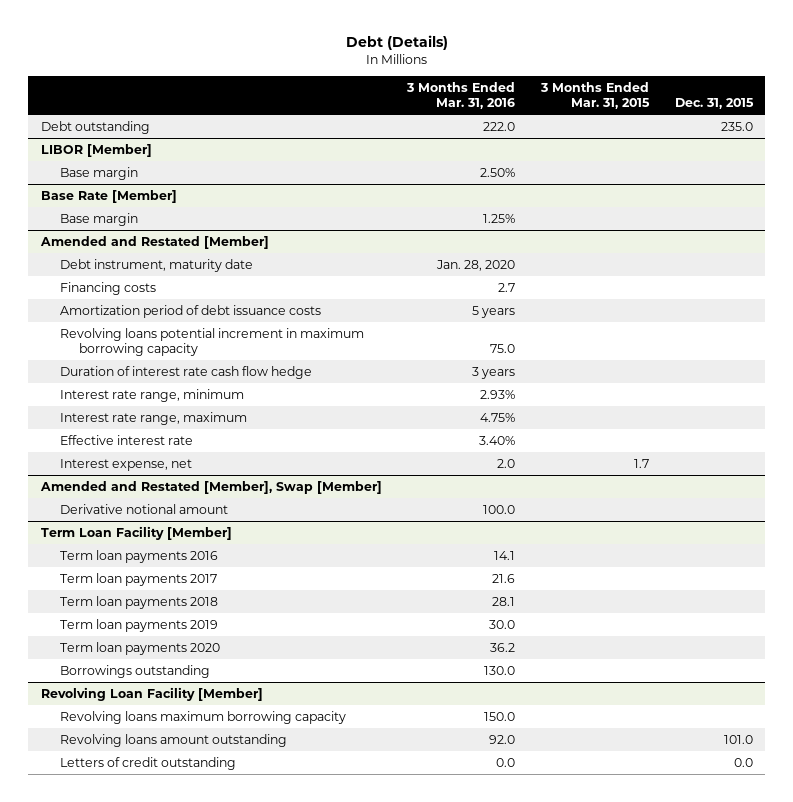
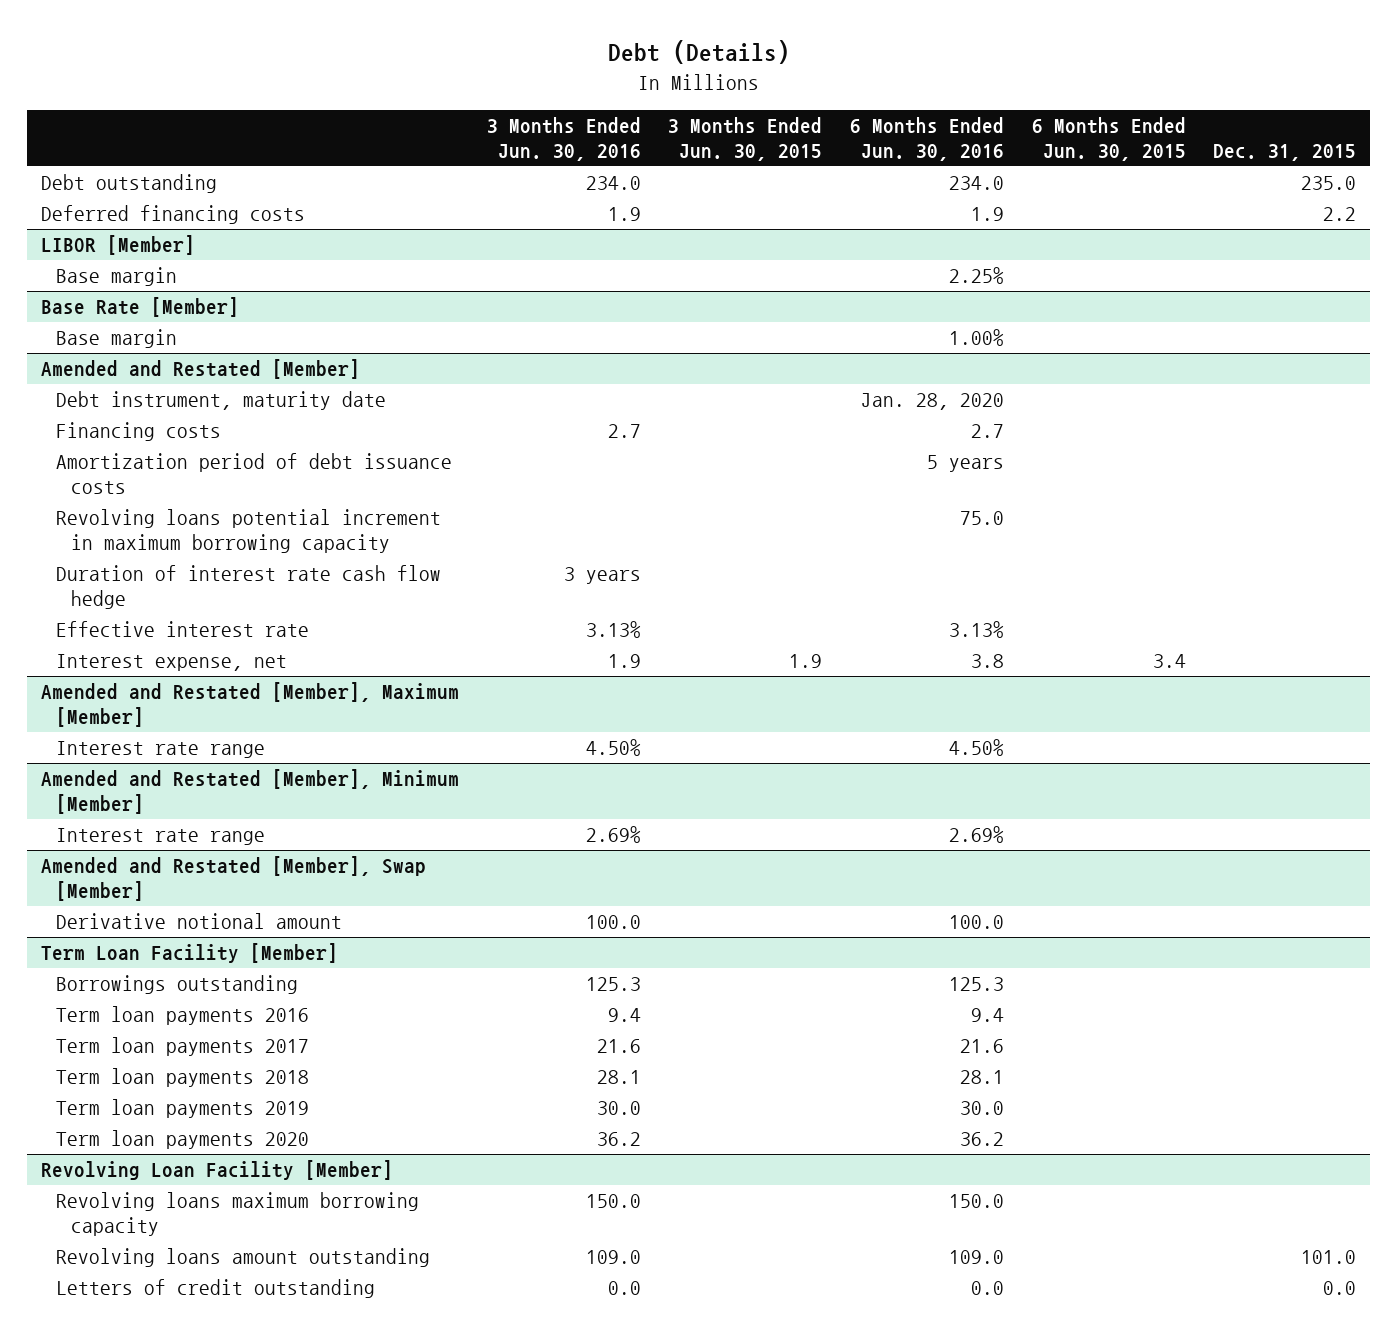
- | 3 Months Ended Mar. 31, 2016 | 3 Months Ended Mar. 31, 2015 | Dec. 31, 2015
+ | 3 Months Ended Jun. 30, 2016 | 3 Months Ended Jun. 30, 2015 | 6 Months Ended Jun. 30, 2016 | 6 Months Ended Jun. 30, 2015 | Dec. 31, 2015
+ Deferred financing costs | 1.9 | | 1.9 | | 2.2
@ Amended and Restated [Member]
- Interest rate range, minimum | 2.93% | |
- Interest rate range, maximum | 4.75% | |
+ Amended and Restated [Member], Maximum [Member]
+ Interest rate range | 4.50% | | 4.50% | |
+ Amended and Restated [Member], Minimum [Member]
+ Interest rate range | 2.69% | | 2.69% | |
@ Term Loan Facility [Member]
moved up: Borrowings outstanding | 125.3 | | 125.3 | |

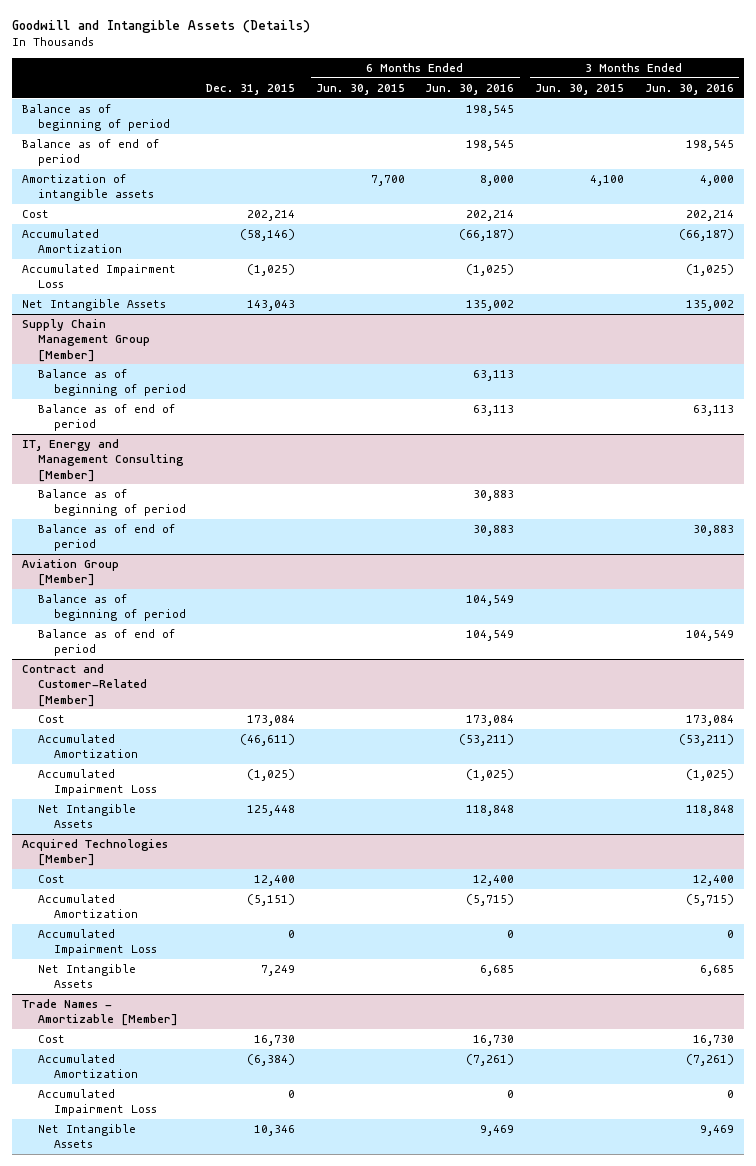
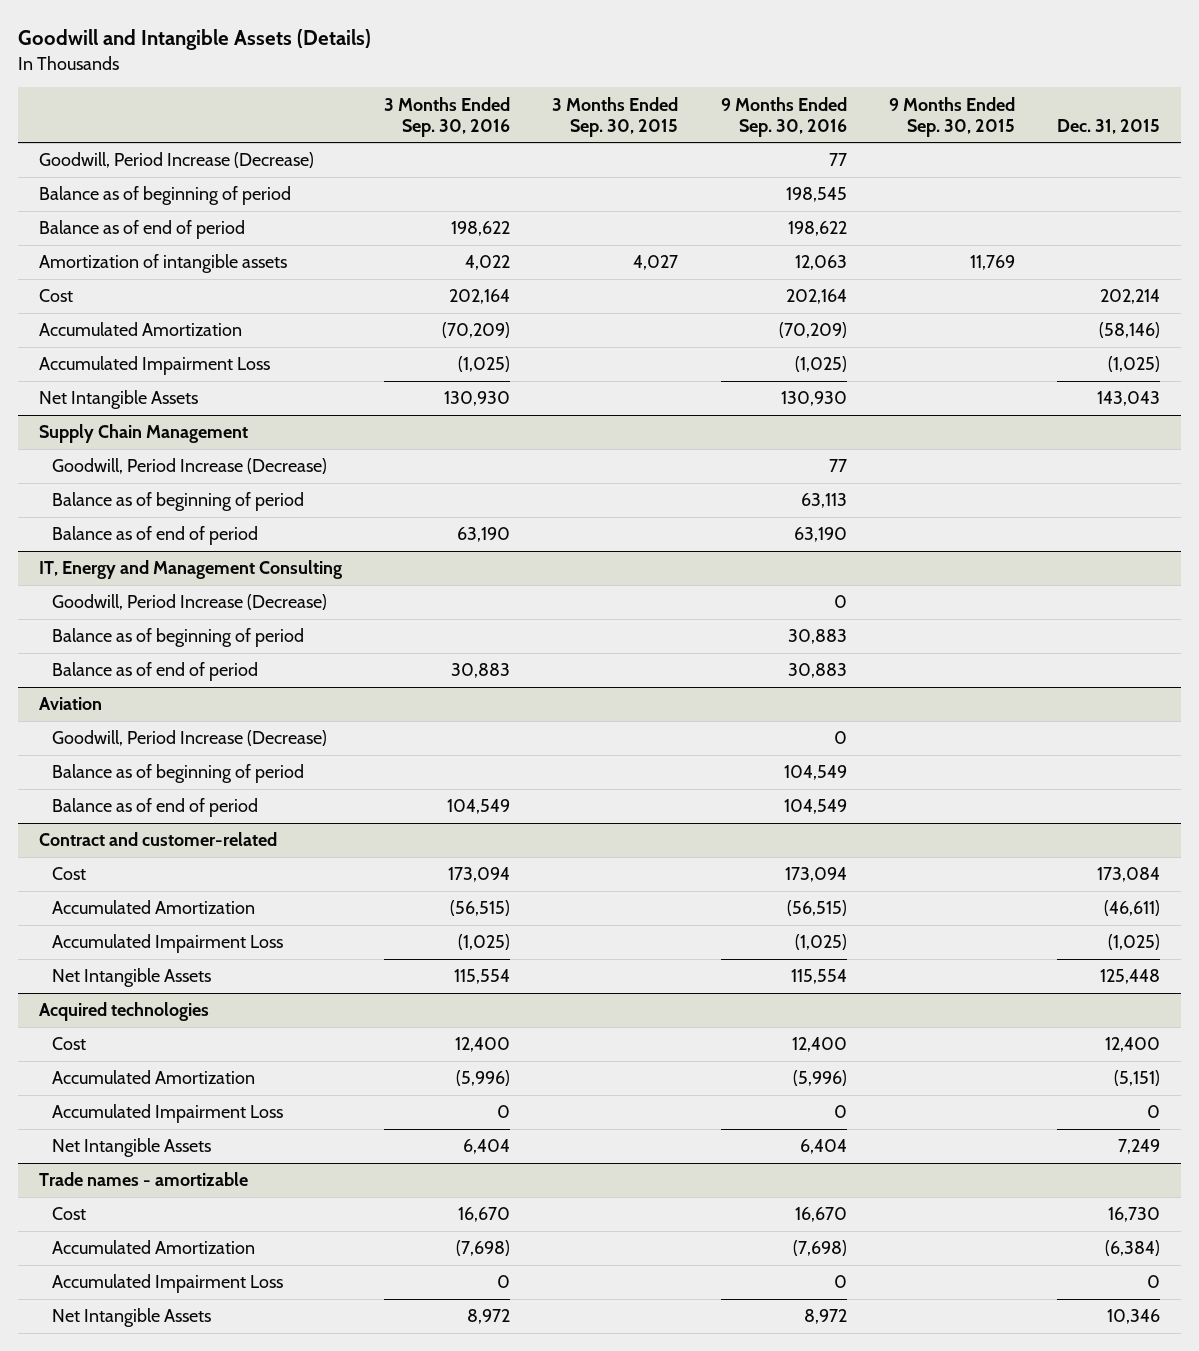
- | Dec. 31, 2015 | 6 Months Ended Jun. 30, 2015 | 6 Months Ended Jun. 30, 2016 | 3 Months Ended Jun. 30, 2015 | 3 Months Ended Jun. 30, 2016
+ | 3 Months Ended Sep. 30, 2016 | 3 Months Ended Sep. 30, 2015 | 9 Months Ended Sep. 30, 2016 | 9 Months Ended Sep. 30, 2015 | Dec. 31, 2015
+ Goodwill, Period Increase (Decrease) | | | 77 | |
- Supply Chain Management Group [Member]
+ Supply Chain Management
+ Goodwill, Period Increase (Decrease) | | | 77 | |
- IT, Energy and Management Consulting [Member]
+ IT, Energy and Management Consulting
+ Goodwill, Period Increase (Decrease) | | | 0 | |
- Aviation Group [Member]
+ Aviation
+ Goodwill, Period Increase (Decrease) | | | 0 | |
- Contract and Customer-Related [Member]
+ Contract and customer-related
- Acquired Technologies [Member]
+ Acquired technologies
- Trade Names - Amortizable [Member]
+ Trade names - amortizable

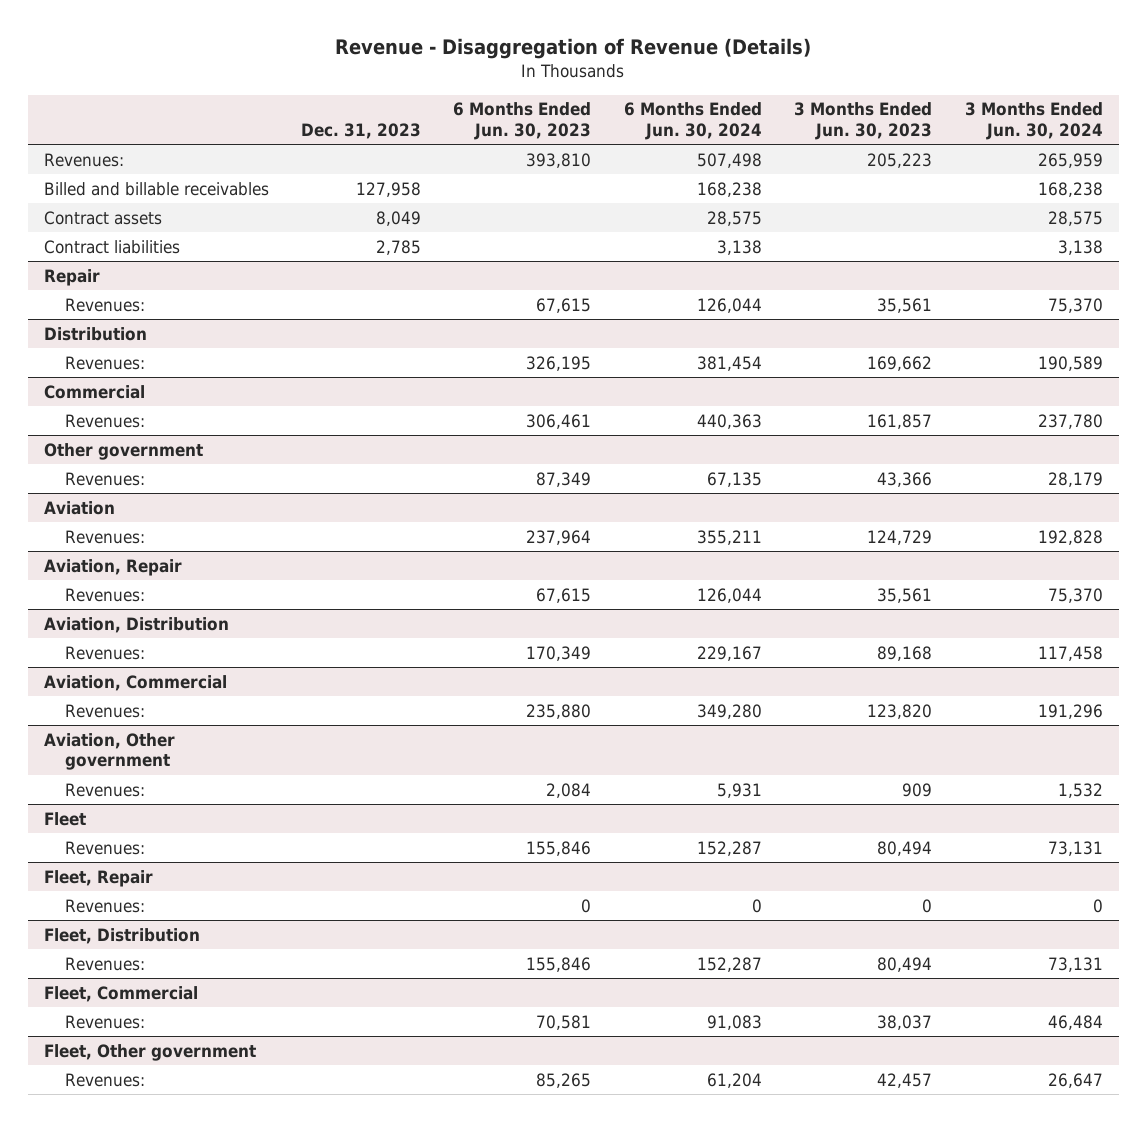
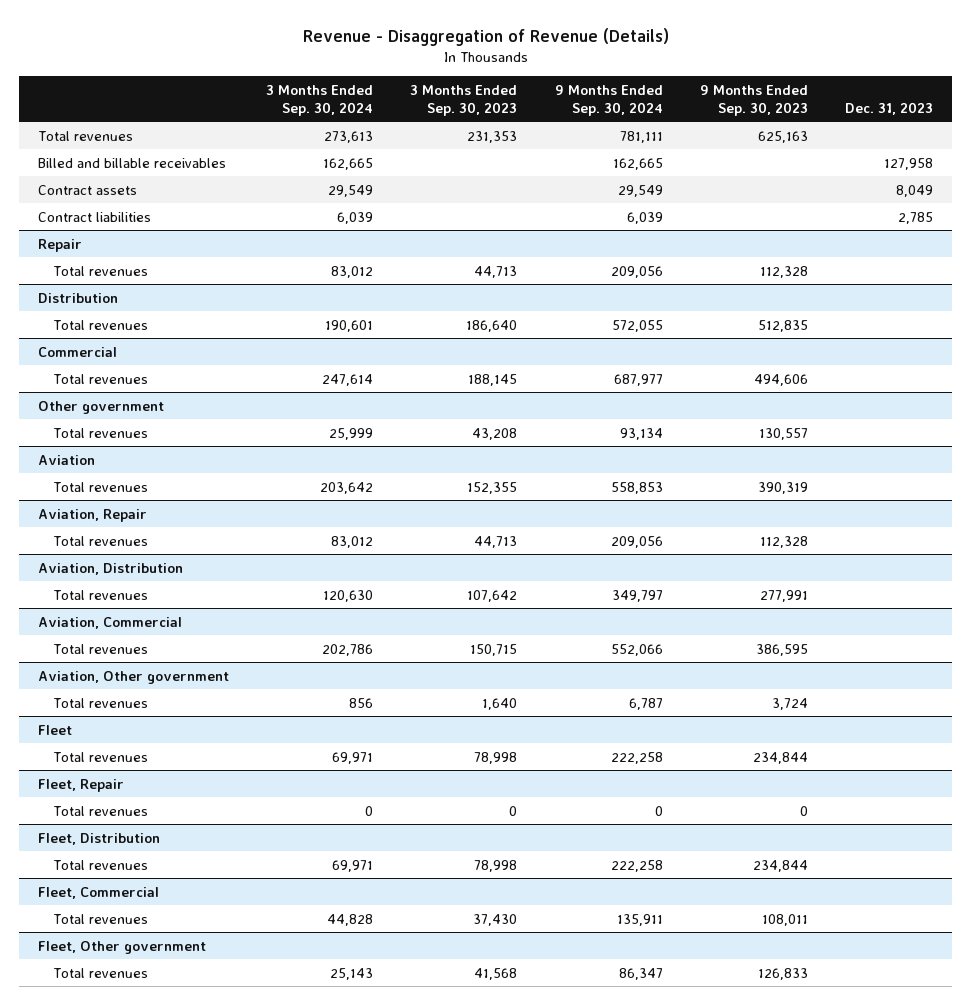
- | Dec. 31, 2023 | 6 Months Ended Jun. 30, 2023 | 6 Months Ended Jun. 30, 2024 | 3 Months Ended Jun. 30, 2023 | 3 Months Ended Jun. 30, 2024
+ | 3 Months Ended Sep. 30, 2024 | 3 Months Ended Sep. 30, 2023 | 9 Months Ended Sep. 30, 2024 | 9 Months Ended Sep. 30, 2023 | Dec. 31, 2023
- Revenues: | | 393,810 | 507,498 | 205,223 | 265,959
+ Total revenues | 273,613 | 231,353 | 781,111 | 625,163 |
@ Repair
- Revenues: | | 67,615 | 126,044 | 35,561 | 75,370
+ Total revenues | 83,012 | 44,713 | 209,056 | 112,328 |
@ Distribution
- Revenues: | | 326,195 | 381,454 | 169,662 | 190,589
+ Total revenues | 190,601 | 186,640 | 572,055 | 512,835 |
@ Commercial
- Revenues: | | 306,461 | 440,363 | 161,857 | 237,780
+ Total revenues | 247,614 | 188,145 | 687,977 | 494,606 |
@ Other government
- Revenues: | | 87,349 | 67,135 | 43,366 | 28,179
+ Total revenues | 25,999 | 43,208 | 93,134 | 130,557 |
@ Aviation
- Revenues: | | 237,964 | 355,211 | 124,729 | 192,828
+ Total revenues | 203,642 | 152,355 | 558,853 | 390,319 |
@ Aviation, Repair
- Revenues: | | 67,615 | 126,044 | 35,561 | 75,370
+ Total revenues | 83,012 | 44,713 | 209,056 | 112,328 |
@ Aviation, Distribution
- Revenues: | | 170,349 | 229,167 | 89,168 | 117,458
+ Total revenues | 120,630 | 107,642 | 349,797 | 277,991 |
@ Aviation, Commercial
- Revenues: | | 235,880 | 349,280 | 123,820 | 191,296
+ Total revenues | 202,786 | 150,715 | 552,066 | 386,595 |
@ Aviation, Other government
- Revenues: | | 2,084 | 5,931 | 909 | 1,532
+ Total revenues | 856 | 1,640 | 6,787 | 3,724 |
@ Fleet
- Revenues: | | 155,846 | 152,287 | 80,494 | 73,131
+ Total revenues | 69,971 | 78,998 | 222,258 | 234,844 |
@ Fleet, Repair
- Revenues: | | 0 | 0 | 0 | 0
+ Total revenues | 0 | 0 | 0 | 0 |
@ Fleet, Distribution
- Revenues: | | 155,846 | 152,287 | 80,494 | 73,131
+ Total revenues | 69,971 | 78,998 | 222,258 | 234,844 |
@ Fleet, Commercial
- Revenues: | | 70,581 | 91,083 | 38,037 | 46,484
+ Total revenues | 44,828 | 37,430 | 135,911 | 108,011 |
@ Fleet, Other government
- Revenues: | | 85,265 | 61,204 | 42,457 | 26,647
+ Total revenues | 25,143 | 41,568 | 86,347 | 126,833 |

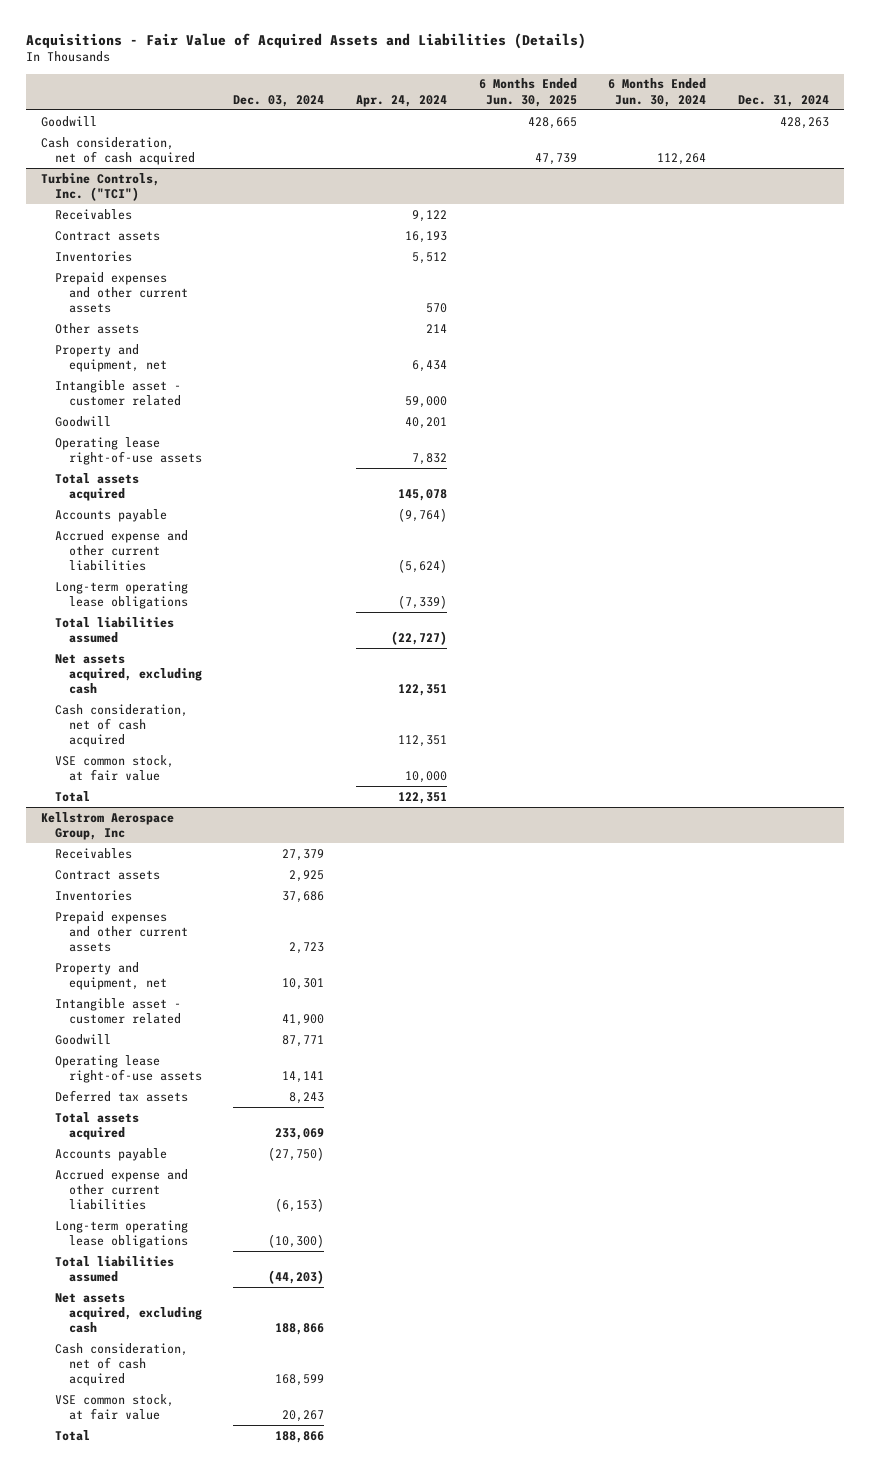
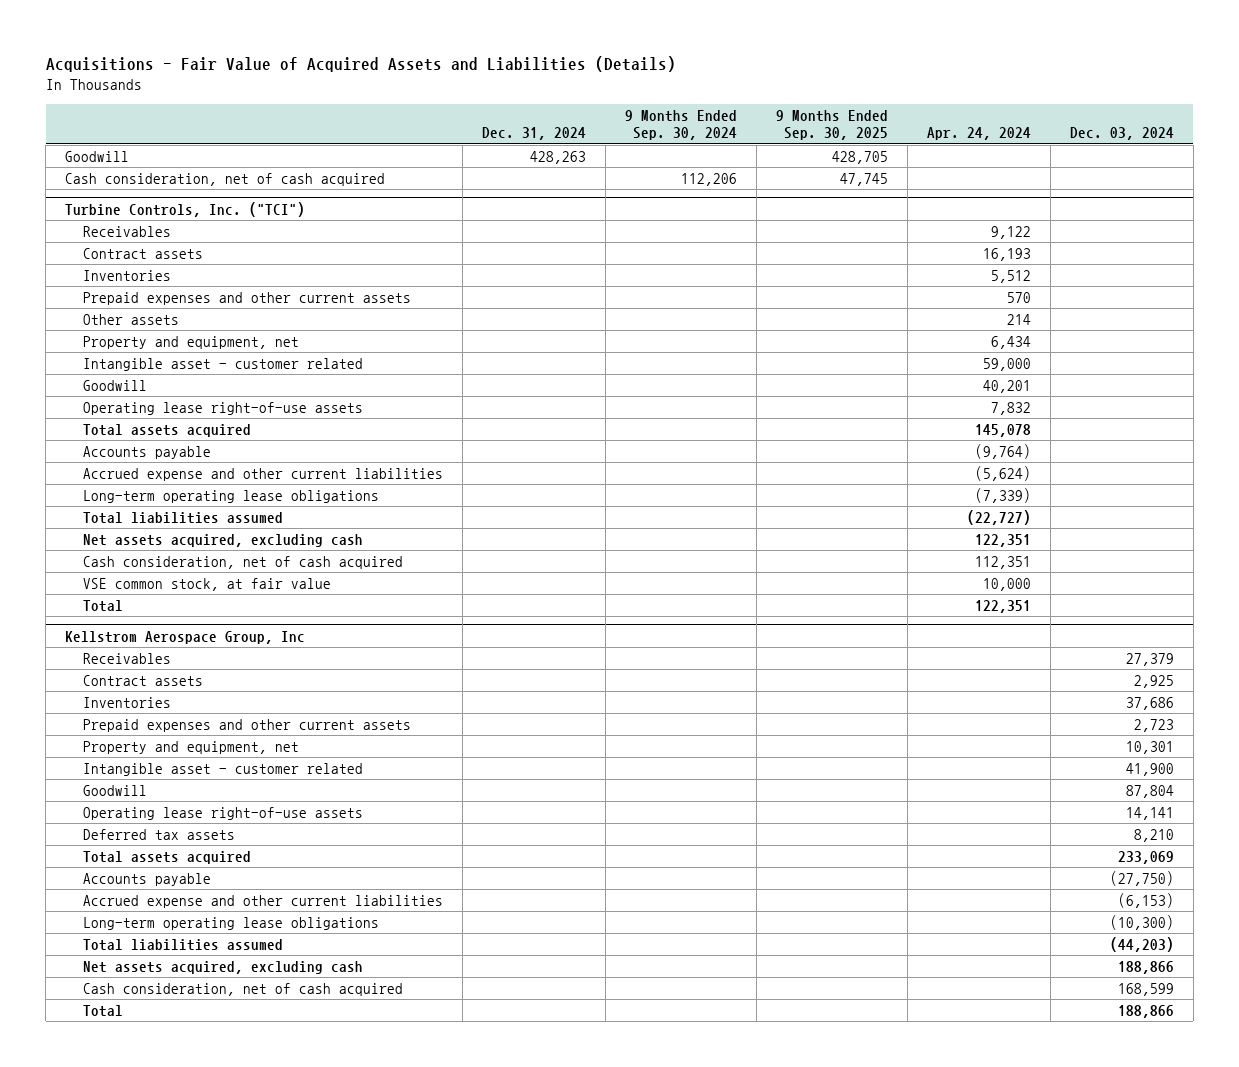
- | Dec. 03, 2024 | Apr. 24, 2024 | 6 Months Ended Jun. 30, 2025 | 6 Months Ended Jun. 30, 2024 | Dec. 31, 2024
+ | Dec. 31, 2024 | 9 Months Ended Sep. 30, 2024 | 9 Months Ended Sep. 30, 2025 | Apr. 24, 2024 | Dec. 03, 2024
@ Kellstrom Aerospace Group, Inc
- Goodwill | 87,771 | | | |
+ Goodwill | | | | | 87,804
- Deferred tax assets | 8,243 | | | |
+ Deferred tax assets | | | | | 8,210
- VSE common stock, at fair value | 20,267 | | | |

